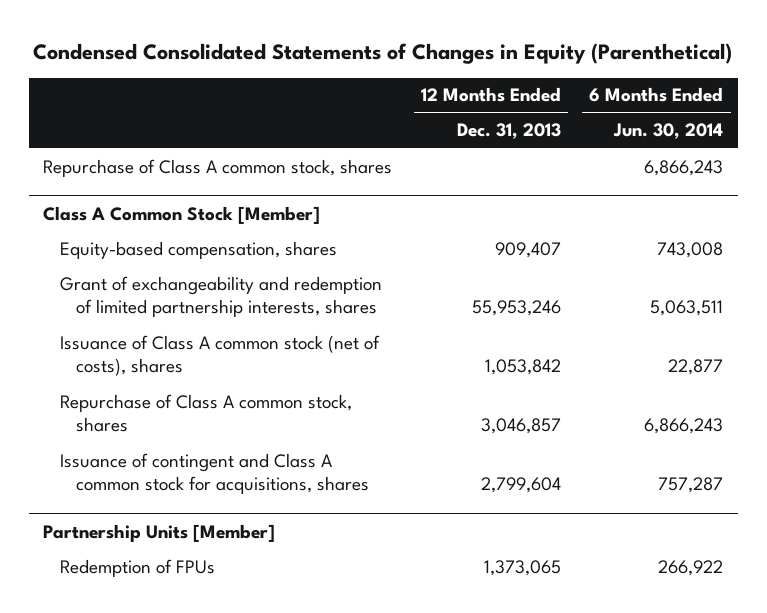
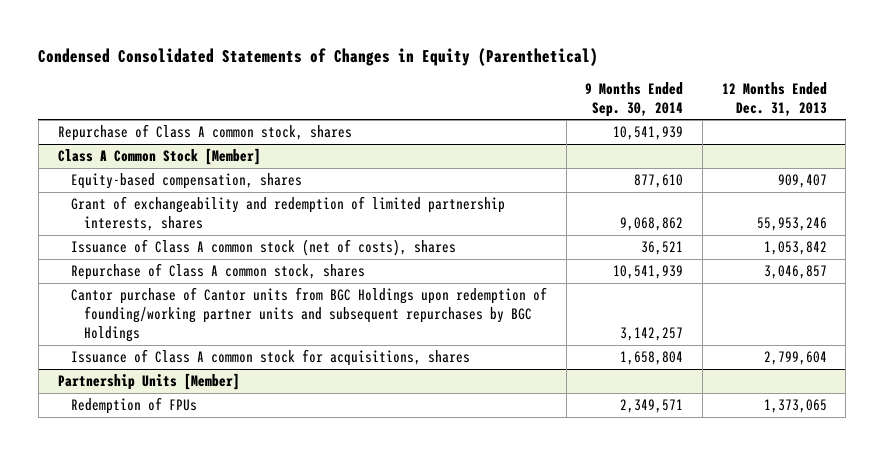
- | 12 Months Ended Dec. 31, 2013 | 6 Months Ended Jun. 30, 2014
+ | 9 Months Ended Sep. 30, 2014 | 12 Months Ended Dec. 31, 2013
@ Class A Common Stock [Member]
- Issuance of contingent and Class A common stock for acquisitions, shares | 2,799,604 | 757,287
+ Cantor purchase of Cantor units from BGC Holdings upon redemption of founding/working partner units and subsequent repurchases by BGC Holdings | 3,142,257 |
+ Issuance of Class A common stock for acquisitions, shares | 1,658,804 | 2,799,604

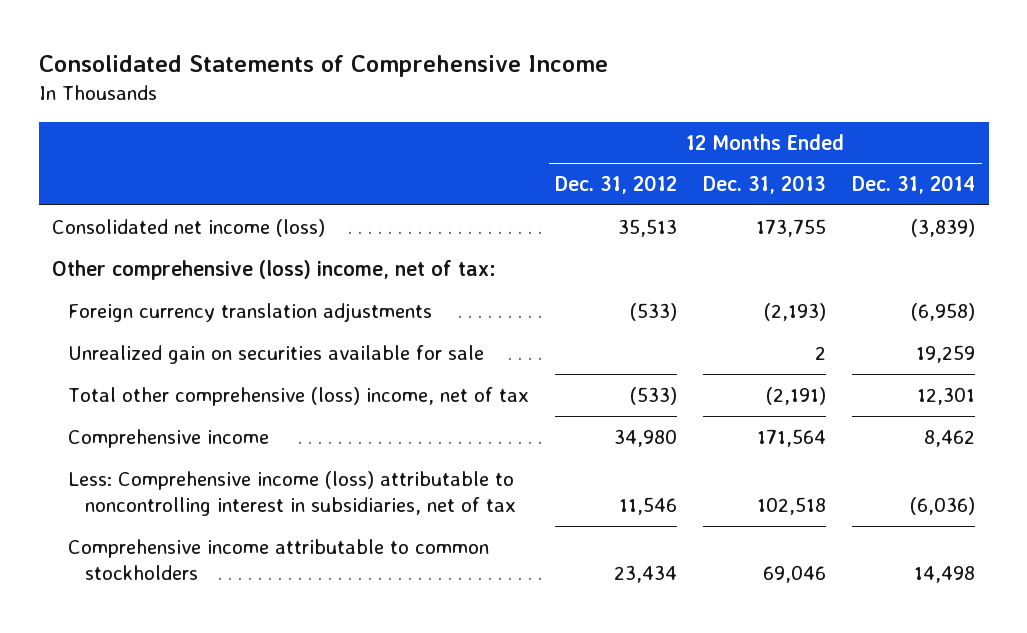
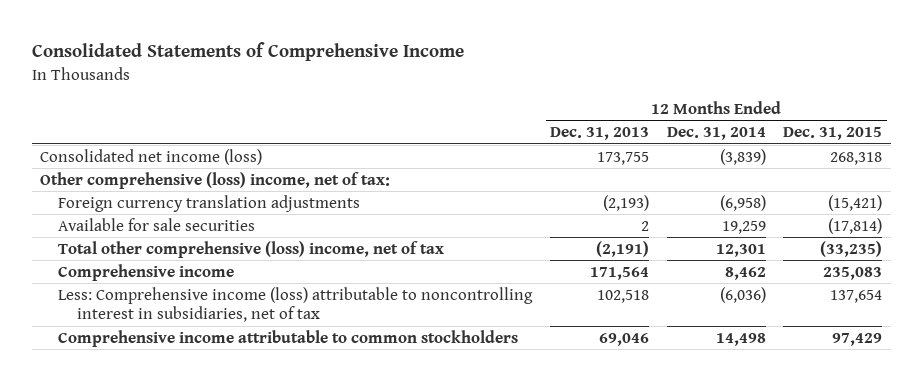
- | 12 Months Ended Dec. 31, 2012 | 12 Months Ended Dec. 31, 2013 | 12 Months Ended Dec. 31, 2014
+ | 12 Months Ended Dec. 31, 2013 | 12 Months Ended Dec. 31, 2014 | 12 Months Ended Dec. 31, 2015
- Unrealized gain on securities available for sale | | 2 | 19,259
+ Available for sale securities | 2 | 19,259 | (17,814)

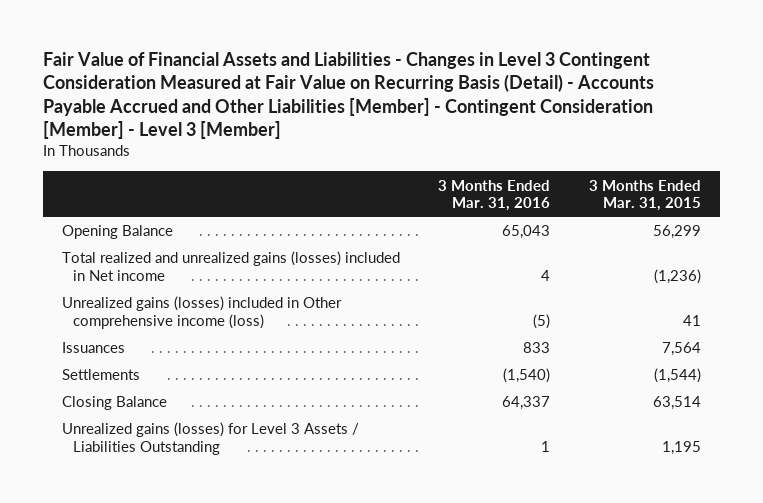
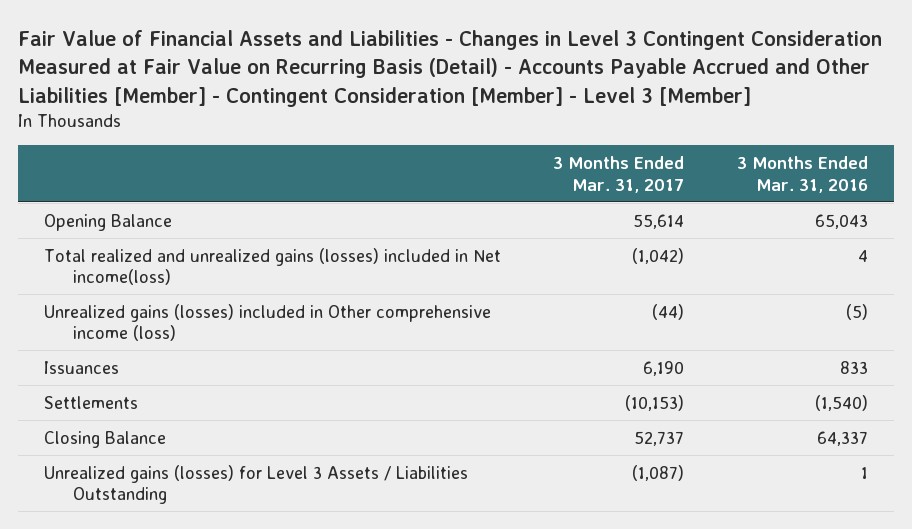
- | 3 Months Ended Mar. 31, 2016 | 3 Months Ended Mar. 31, 2015
+ | 3 Months Ended Mar. 31, 2017 | 3 Months Ended Mar. 31, 2016
- Total realized and unrealized gains (losses) included in Net income | 4 | (1,236)
+ Total realized and unrealized gains (losses) included in Net income(loss) | (1,042) | 4

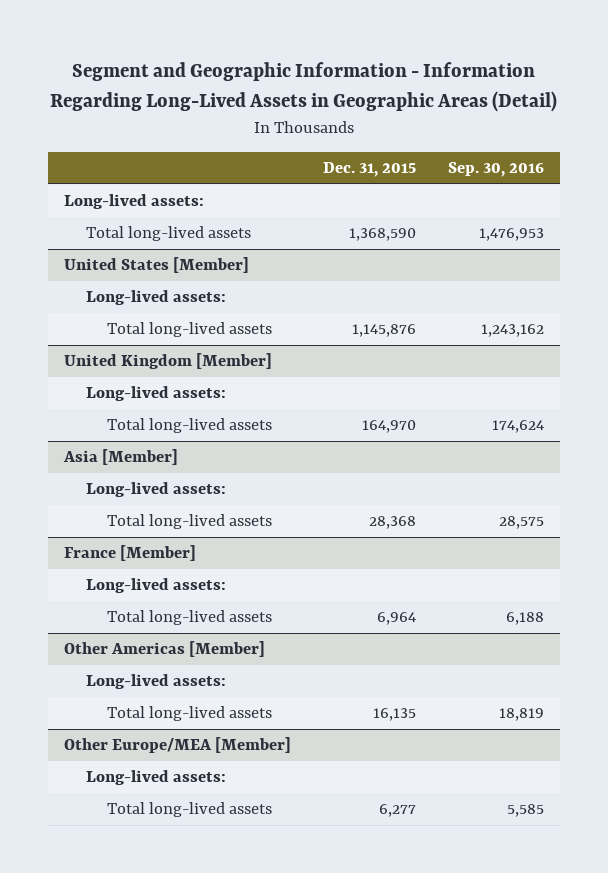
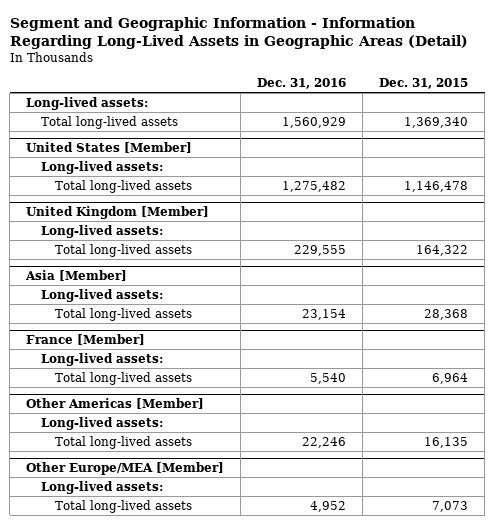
- | Dec. 31, 2015 | Sep. 30, 2016
+ | Dec. 31, 2016 | Dec. 31, 2015
- Total long-lived assets | 1,368,590 | 1,476,953
+ Total long-lived assets | 1,560,929 | 1,369,340
@ United States [Member]
- Total long-lived assets | 1,145,876 | 1,243,162
+ Total long-lived assets | 1,275,482 | 1,146,478
@ United Kingdom [Member]
- Total long-lived assets | 164,970 | 174,624
+ Total long-lived assets | 229,555 | 164,322
@ Other Europe/MEA [Member]
- Total long-lived assets | 6,277 | 5,585
+ Total long-lived assets | 4,952 | 7,073

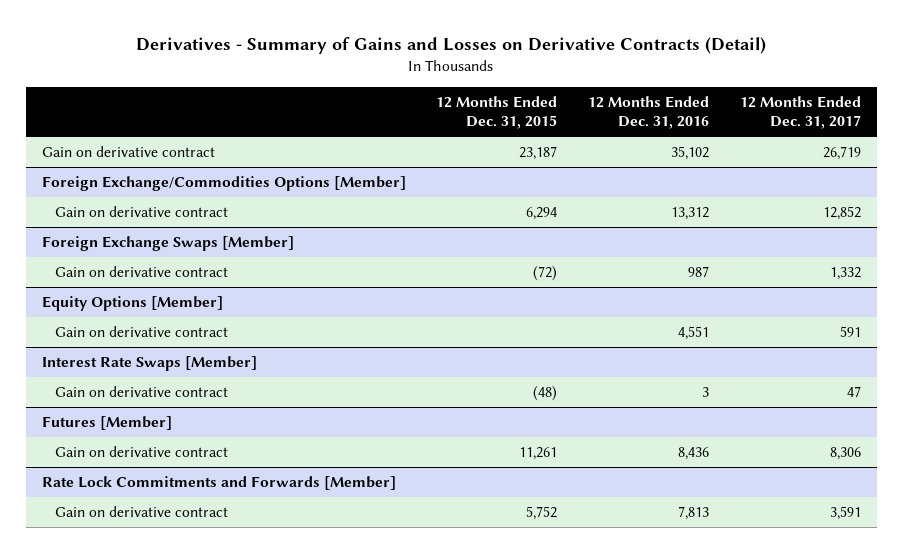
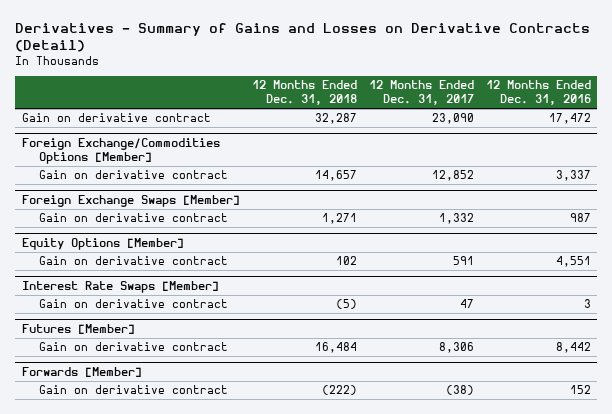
- | 12 Months Ended Dec. 31, 2015 | 12 Months Ended Dec. 31, 2016 | 12 Months Ended Dec. 31, 2017
+ | 12 Months Ended Dec. 31, 2018 | 12 Months Ended Dec. 31, 2017 | 12 Months Ended Dec. 31, 2016
- Gain on derivative contract | 23,187 | 35,102 | 26,719
+ Gain on derivative contract | 32,287 | 23,090 | 17,472
@ Foreign Exchange/Commodities Options [Member]
- Gain on derivative contract | 6,294 | 13,312 | 12,852
+ Gain on derivative contract | 14,657 | 12,852 | 3,337
@ Futures [Member]
- Gain on derivative contract | 11,261 | 8,436 | 8,306
- Rate Lock Commitments and Forwards [Member]
- Gain on derivative contract | 5,752 | 7,813 | 3,591
@ Futures [Member]
+ Gain on derivative contract | 16,484 | 8,306 | 8,442
+ Forwards [Member]
+ Gain on derivative contract | (222) | (38) | 152

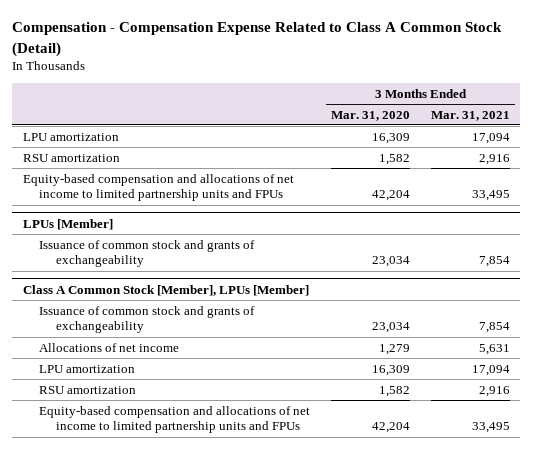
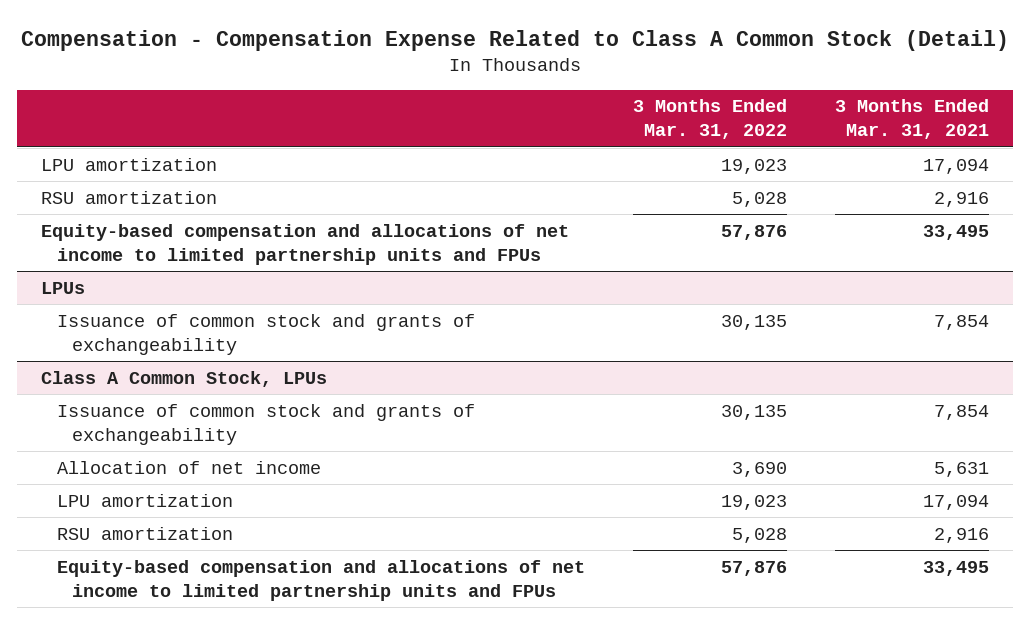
- | 3 Months Ended Mar. 31, 2020 | 3 Months Ended Mar. 31, 2021
+ | 3 Months Ended Mar. 31, 2022 | 3 Months Ended Mar. 31, 2021
- LPUs [Member]
+ LPUs
- Class A Common Stock [Member], LPUs [Member]
+ Class A Common Stock, LPUs
- Allocations of net income | 1,279 | 5,631
+ Allocation of net income | 3,690 | 5,631

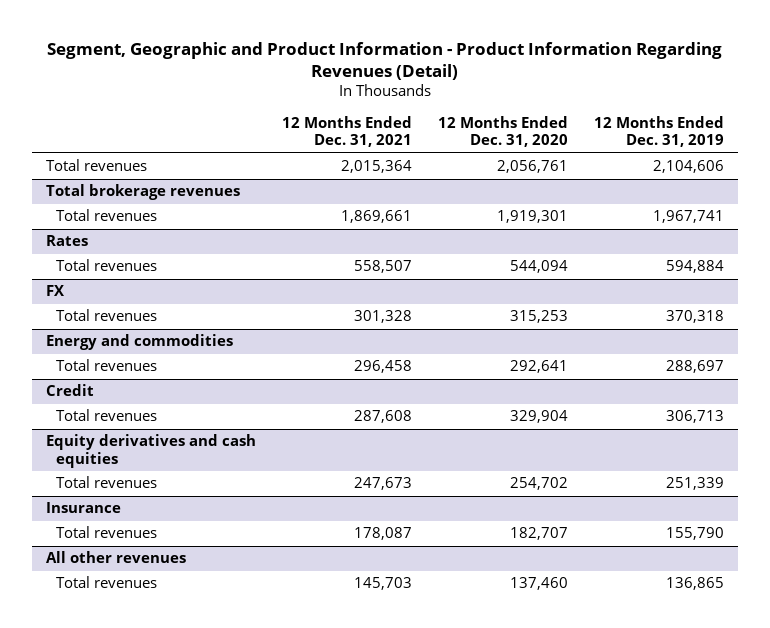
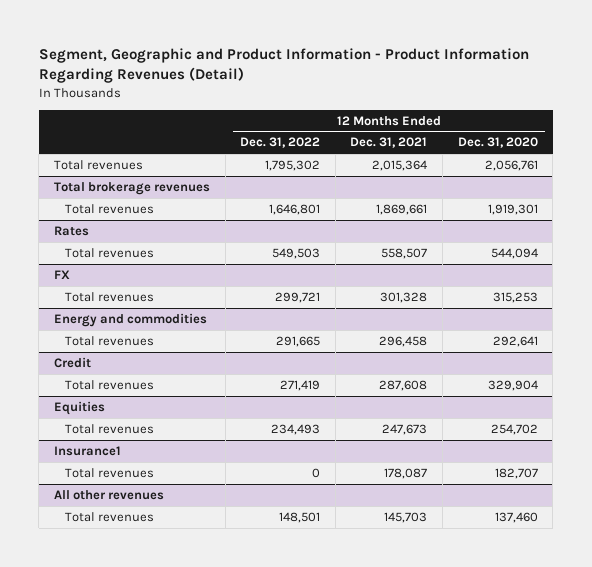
- | 12 Months Ended Dec. 31, 2021 | 12 Months Ended Dec. 31, 2020 | 12 Months Ended Dec. 31, 2019
+ | 12 Months Ended Dec. 31, 2022 | 12 Months Ended Dec. 31, 2021 | 12 Months Ended Dec. 31, 2020
- Equity derivatives and cash equities
+ Equities
- Insurance
+ Insurance1

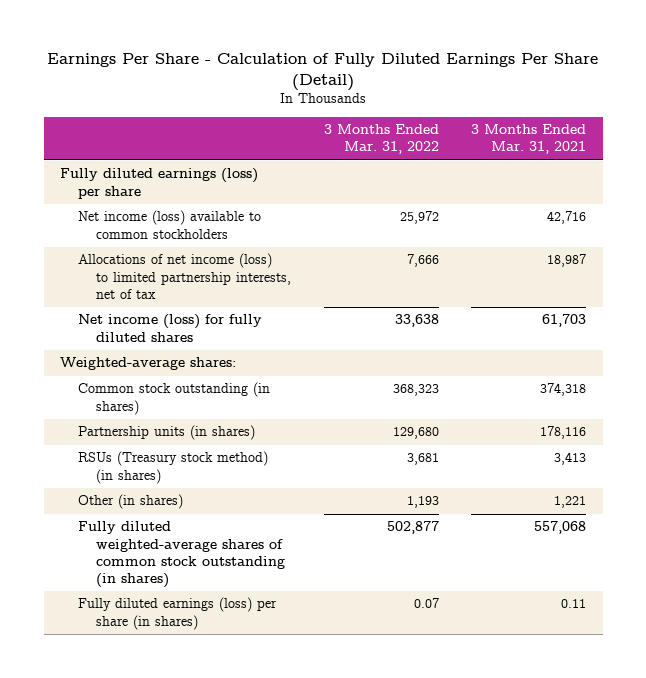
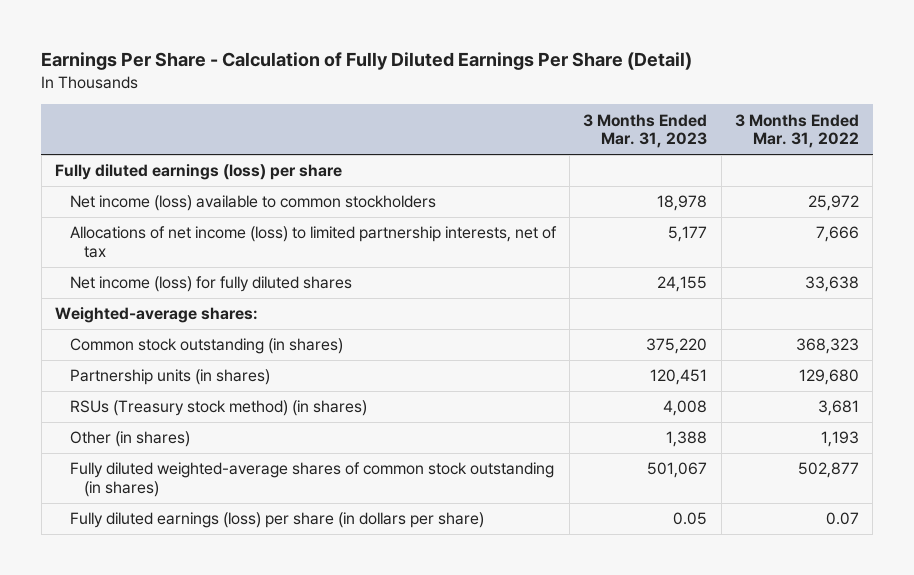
- | 3 Months Ended Mar. 31, 2022 | 3 Months Ended Mar. 31, 2021
+ | 3 Months Ended Mar. 31, 2023 | 3 Months Ended Mar. 31, 2022
- Fully diluted earnings (loss) per share (in shares) | 0.07 | 0.11
+ Fully diluted earnings (loss) per share (in dollars per share) | 0.05 | 0.07

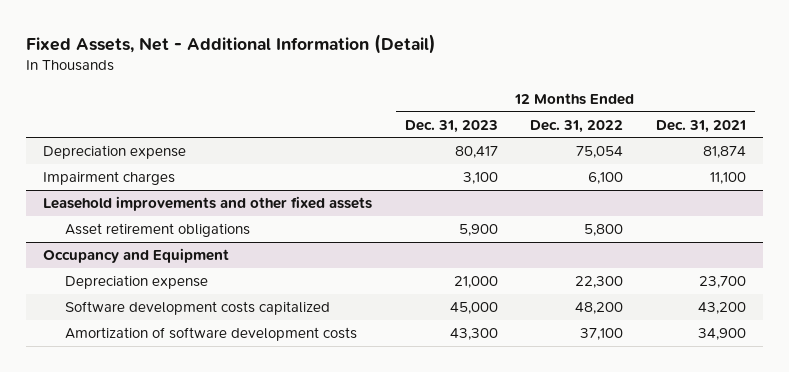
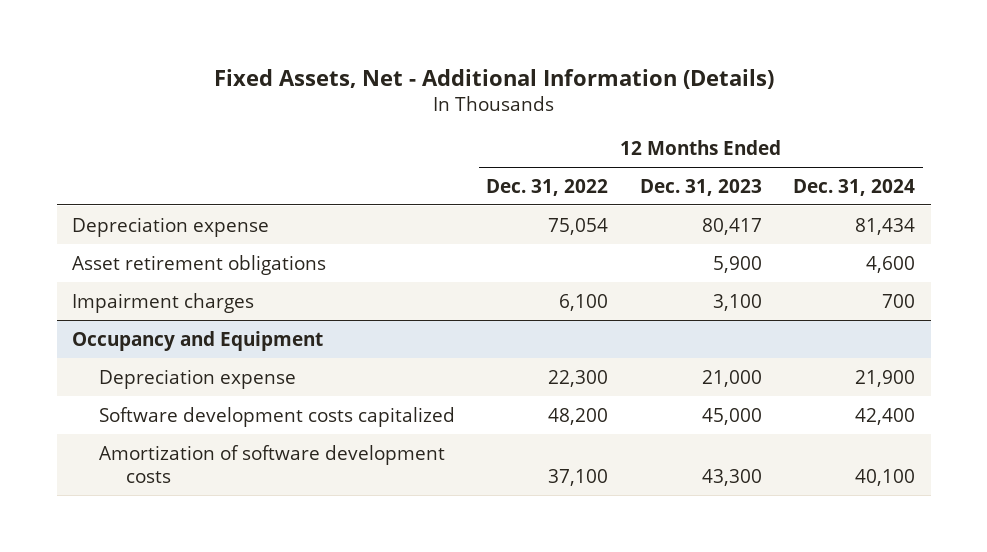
- Fixed Assets, Net - Additional Information (Detail)
+ Fixed Assets, Net - Additional Information (Details)
- | 12 Months Ended Dec. 31, 2023 | 12 Months Ended Dec. 31, 2022 | 12 Months Ended Dec. 31, 2021
+ | 12 Months Ended Dec. 31, 2022 | 12 Months Ended Dec. 31, 2023 | 12 Months Ended Dec. 31, 2024
+ Asset retirement obligations | | 5,900 | 4,600
- Leasehold improvements and other fixed assets
- Asset retirement obligations | 5,900 | 5,800 |

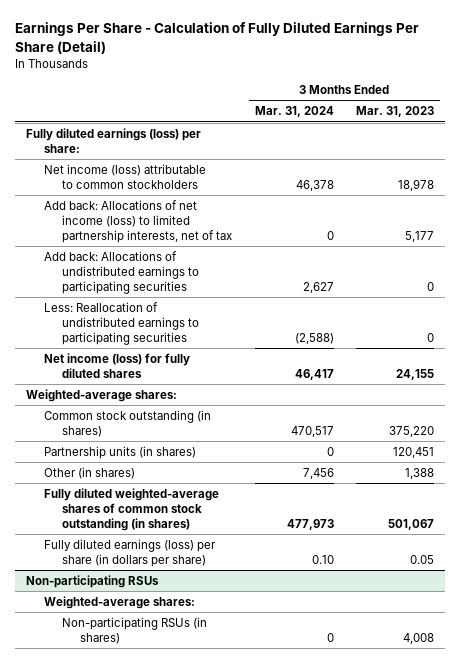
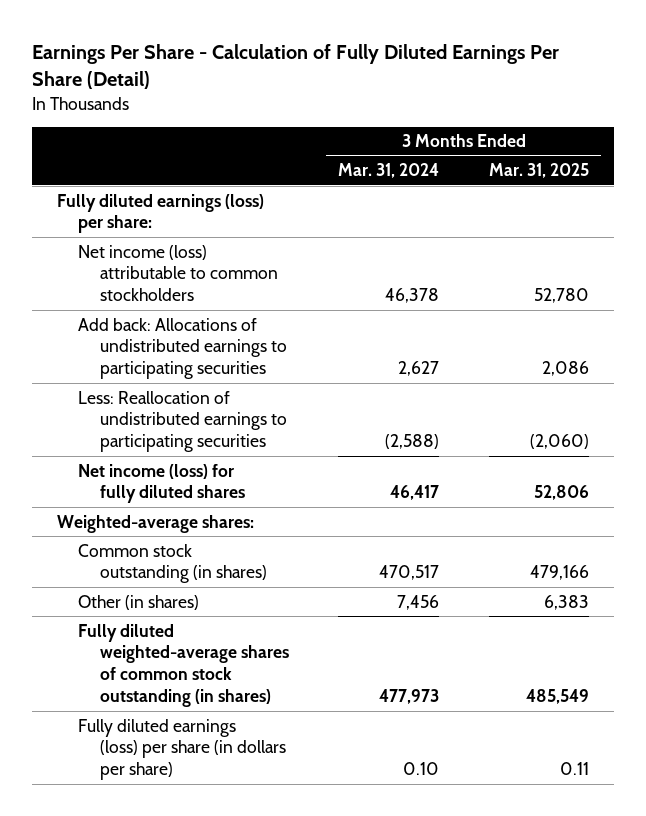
- | 3 Months Ended Mar. 31, 2024 | 3 Months Ended Mar. 31, 2023
+ | 3 Months Ended Mar. 31, 2024 | 3 Months Ended Mar. 31, 2025
- Add back: Allocations of net income (loss) to limited partnership interests, net of tax | 0 | 5,177
- Partnership units (in shares) | 0 | 120,451
- Non-participating RSUs
- Weighted-average shares:
- Non-participating RSUs (in shares) | 0 | 4,008

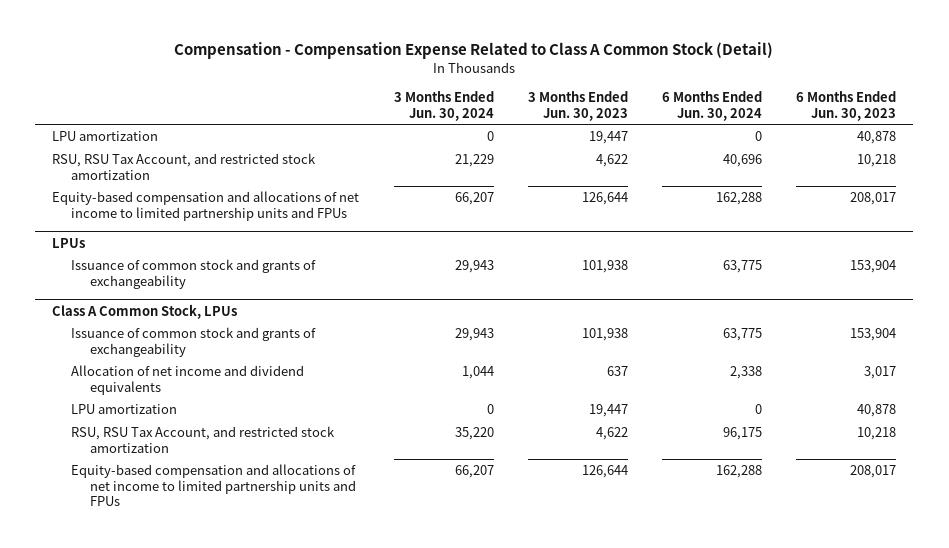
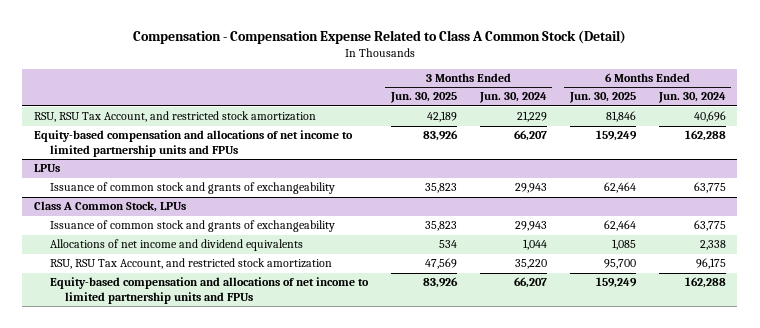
- | 3 Months Ended Jun. 30, 2024 | 3 Months Ended Jun. 30, 2023 | 6 Months Ended Jun. 30, 2024 | 6 Months Ended Jun. 30, 2023
+ | 3 Months Ended Jun. 30, 2025 | 3 Months Ended Jun. 30, 2024 | 6 Months Ended Jun. 30, 2025 | 6 Months Ended Jun. 30, 2024
- LPU amortization | 0 | 19,447 | 0 | 40,878
@ Class A Common Stock, LPUs
- Allocation of net income and dividend equivalents | 1,044 | 637 | 2,338 | 3,017
- LPU amortization | 0 | 19,447 | 0 | 40,878
+ Allocations of net income and dividend equivalents | 534 | 1,044 | 1,085 | 2,338

